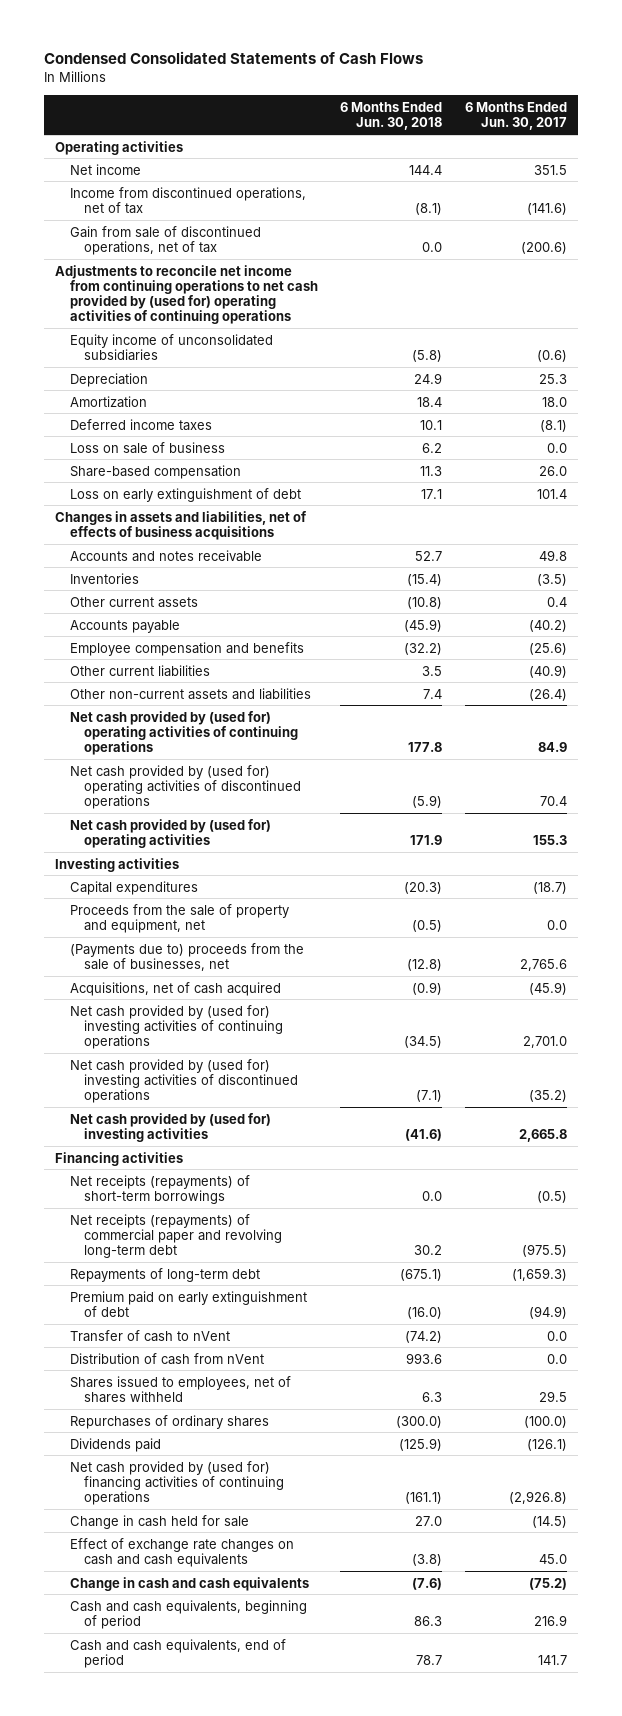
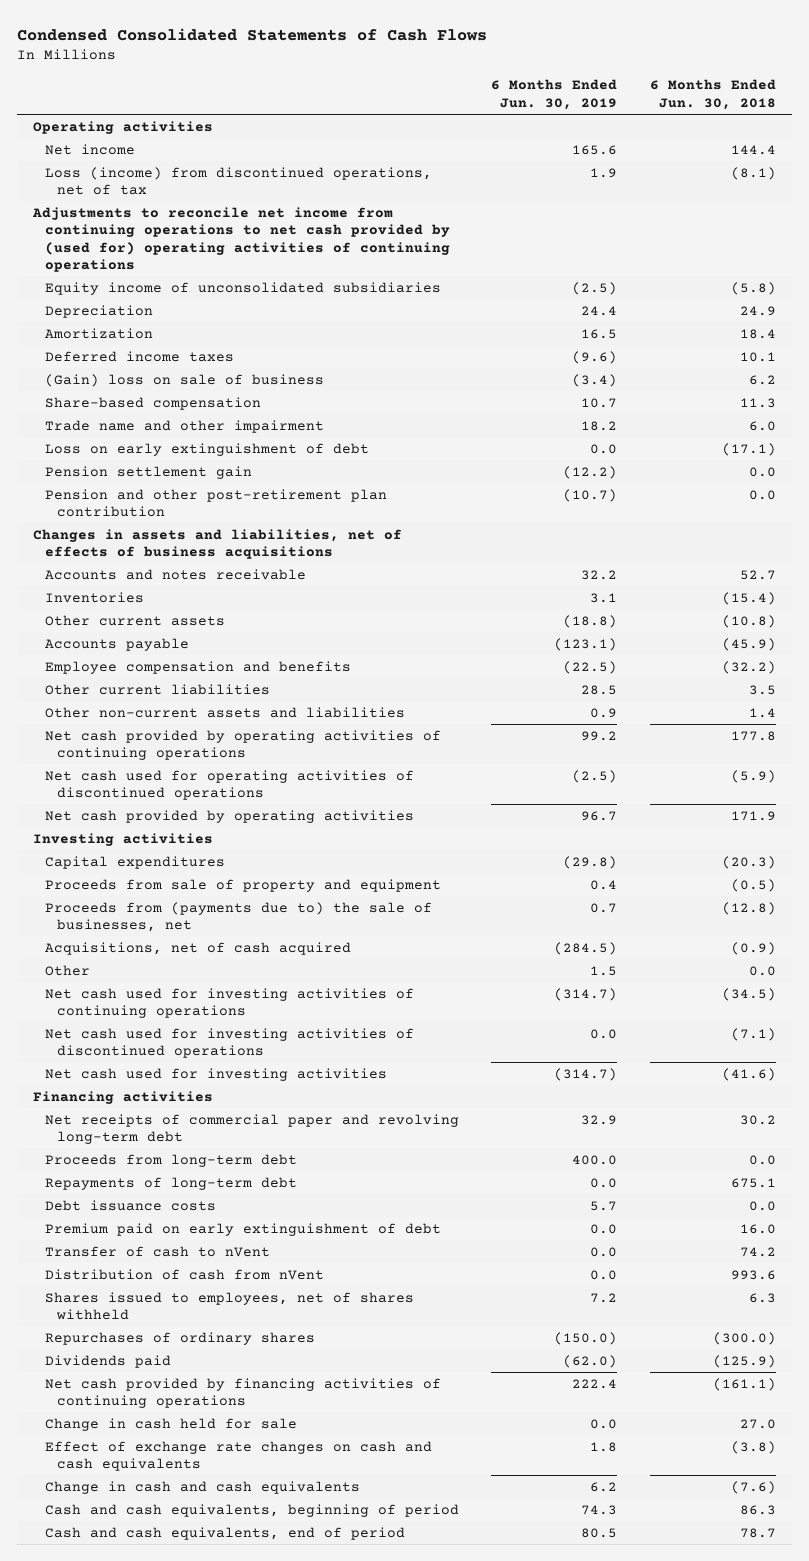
- | 6 Months Ended Jun. 30, 2018 | 6 Months Ended Jun. 30, 2017
+ | 6 Months Ended Jun. 30, 2019 | 6 Months Ended Jun. 30, 2018
- Income from discontinued operations, net of tax | (8.1) | (141.6)
- Gain from sale of discontinued operations, net of tax | 0.0 | (200.6)
+ Loss (income) from discontinued operations, net of tax | 1.9 | (8.1)
- Loss on sale of business | 6.2 | 0.0
+ (Gain) loss on sale of business | (3.4) | 6.2
- Loss on early extinguishment of debt | 17.1 | 101.4
+ Trade name and other impairment | 18.2 | 6.0
+ Loss on early extinguishment of debt | 0.0 | (17.1)
+ Pension settlement gain | (12.2) | 0.0
+ Pension and other post-retirement plan contribution | (10.7) | 0.0
- Other non-current assets and liabilities | 7.4 | (26.4)
- Net cash provided by (used for) operating activities of continuing operations | 177.8 | 84.9
- Net cash provided by (used for) operating activities of discontinued operations | (5.9) | 70.4
- Net cash provided by (used for) operating activities | 171.9 | 155.3
+ Other non-current assets and liabilities | 0.9 | 1.4
+ Net cash provided by operating activities of continuing operations | 99.2 | 177.8
+ Net cash used for operating activities of discontinued operations | (2.5) | (5.9)
+ Net cash provided by operating activities | 96.7 | 171.9
- Proceeds from the sale of property and equipment, net | (0.5) | 0.0
- (Payments due to) proceeds from the sale of businesses, net | (12.8) | 2,765.6
+ Proceeds from sale of property and equipment | 0.4 | (0.5)
+ Proceeds from (payments due to) the sale of businesses, net | 0.7 | (12.8)
- Net cash provided by (used for) investing activities of continuing operations | (34.5) | 2,701.0
- Net cash provided by (used for) investing activities of discontinued operations | (7.1) | (35.2)
- Net cash provided by (used for) investing activities | (41.6) | 2,665.8
+ Other | 1.5 | 0.0
+ Net cash used for investing activities of continuing operations | (314.7) | (34.5)
+ Net cash used for investing activities of discontinued operations | 0.0 | (7.1)
+ Net cash used for investing activities | (314.7) | (41.6)
- Net receipts (repayments) of short-term borrowings | 0.0 | (0.5)
- Net receipts (repayments) of commercial paper and revolving long-term debt | 30.2 | (975.5)
- Repayments of long-term debt | (675.1) | (1,659.3)
- Premium paid on early extinguishment of debt | (16.0) | (94.9)
- Transfer of cash to nVent | (74.2) | 0.0
+ Net receipts of commercial paper and revolving long-term debt | 32.9 | 30.2
+ Proceeds from long-term debt | 400.0 | 0.0
+ Repayments of long-term debt | 0.0 | 675.1
+ Debt issuance costs | 5.7 | 0.0
+ Premium paid on early extinguishment of debt | 0.0 | 16.0
+ Transfer of cash to nVent | 0.0 | 74.2
- Net cash provided by (used for) financing activities of continuing operations | (161.1) | (2,926.8)
+ Net cash provided by financing activities of continuing operations | 222.4 | (161.1)

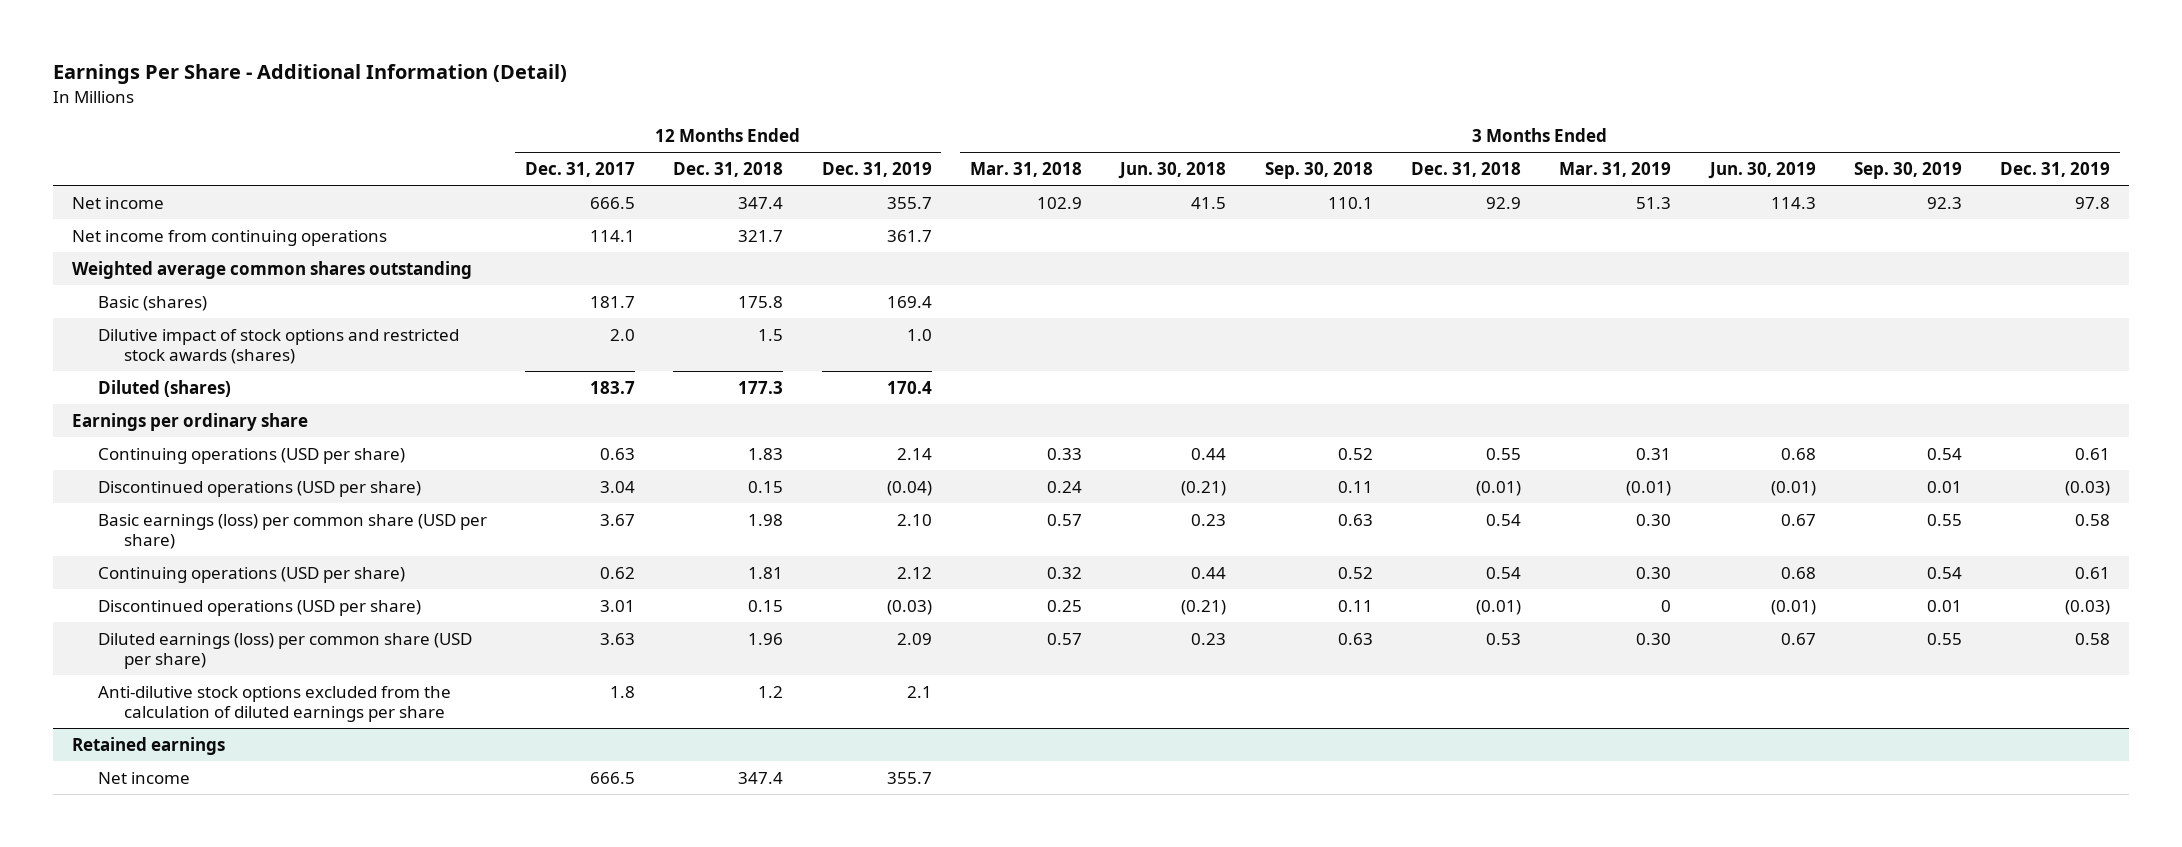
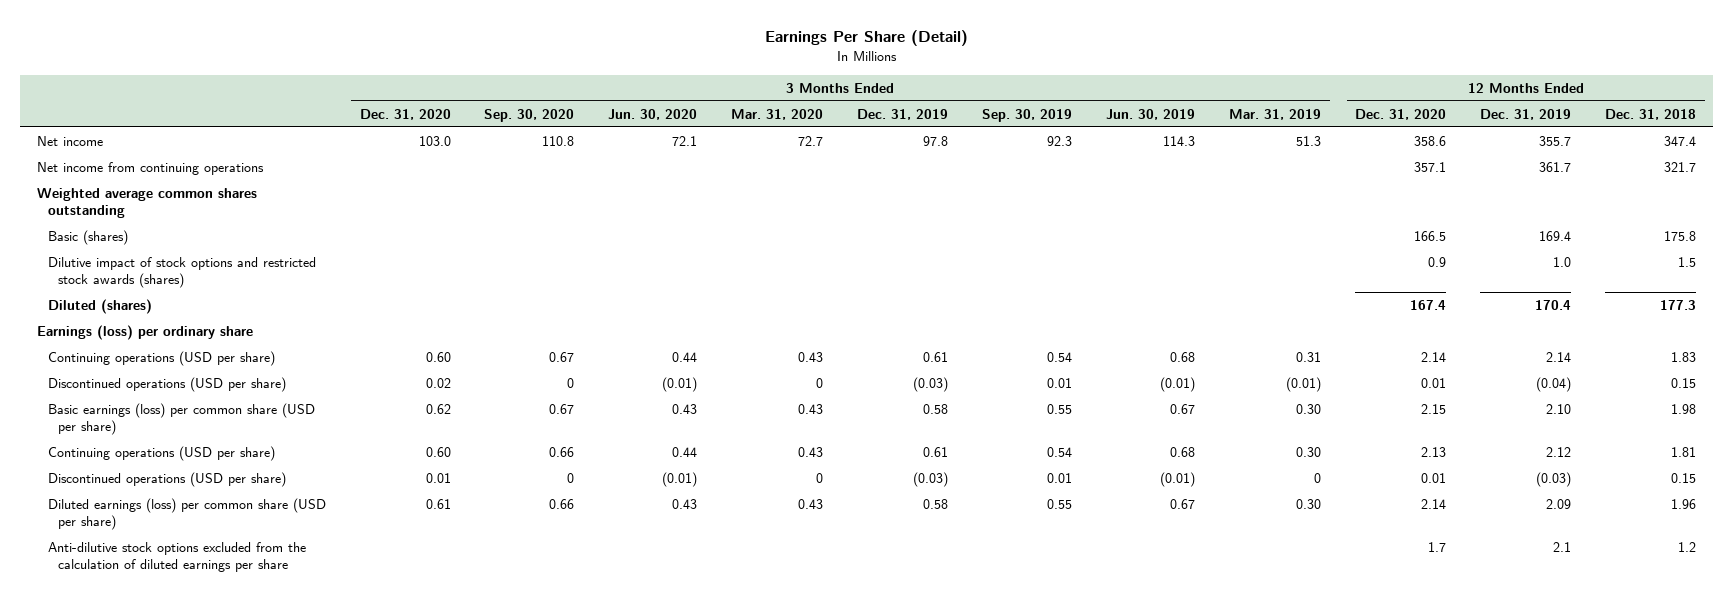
- Earnings Per Share - Additional Information (Detail)
+ Earnings Per Share (Detail)
- | 12 Months Ended Dec. 31, 2017 | 12 Months Ended Dec. 31, 2018 | 12 Months Ended Dec. 31, 2019 | 3 Months Ended Mar. 31, 2018 | 3 Months Ended Jun. 30, 2018 | 3 Months Ended Sep. 30, 2018 | 3 Months Ended Dec. 31, 2018 | 3 Months Ended Mar. 31, 2019 | 3 Months Ended Jun. 30, 2019 | 3 Months Ended Sep. 30, 2019 | 3 Months Ended Dec. 31, 2019
+ | 3 Months Ended Dec. 31, 2020 | 3 Months Ended Sep. 30, 2020 | 3 Months Ended Jun. 30, 2020 | 3 Months Ended Mar. 31, 2020 | 3 Months Ended Dec. 31, 2019 | 3 Months Ended Sep. 30, 2019 | 3 Months Ended Jun. 30, 2019 | 3 Months Ended Mar. 31, 2019 | 12 Months Ended Dec. 31, 2020 | 12 Months Ended Dec. 31, 2019 | 12 Months Ended Dec. 31, 2018
- Earnings per ordinary share
+ Earnings (loss) per ordinary share
- Retained earnings
- Net income | 666.5 | 347.4 | 355.7 | | | | | | | |

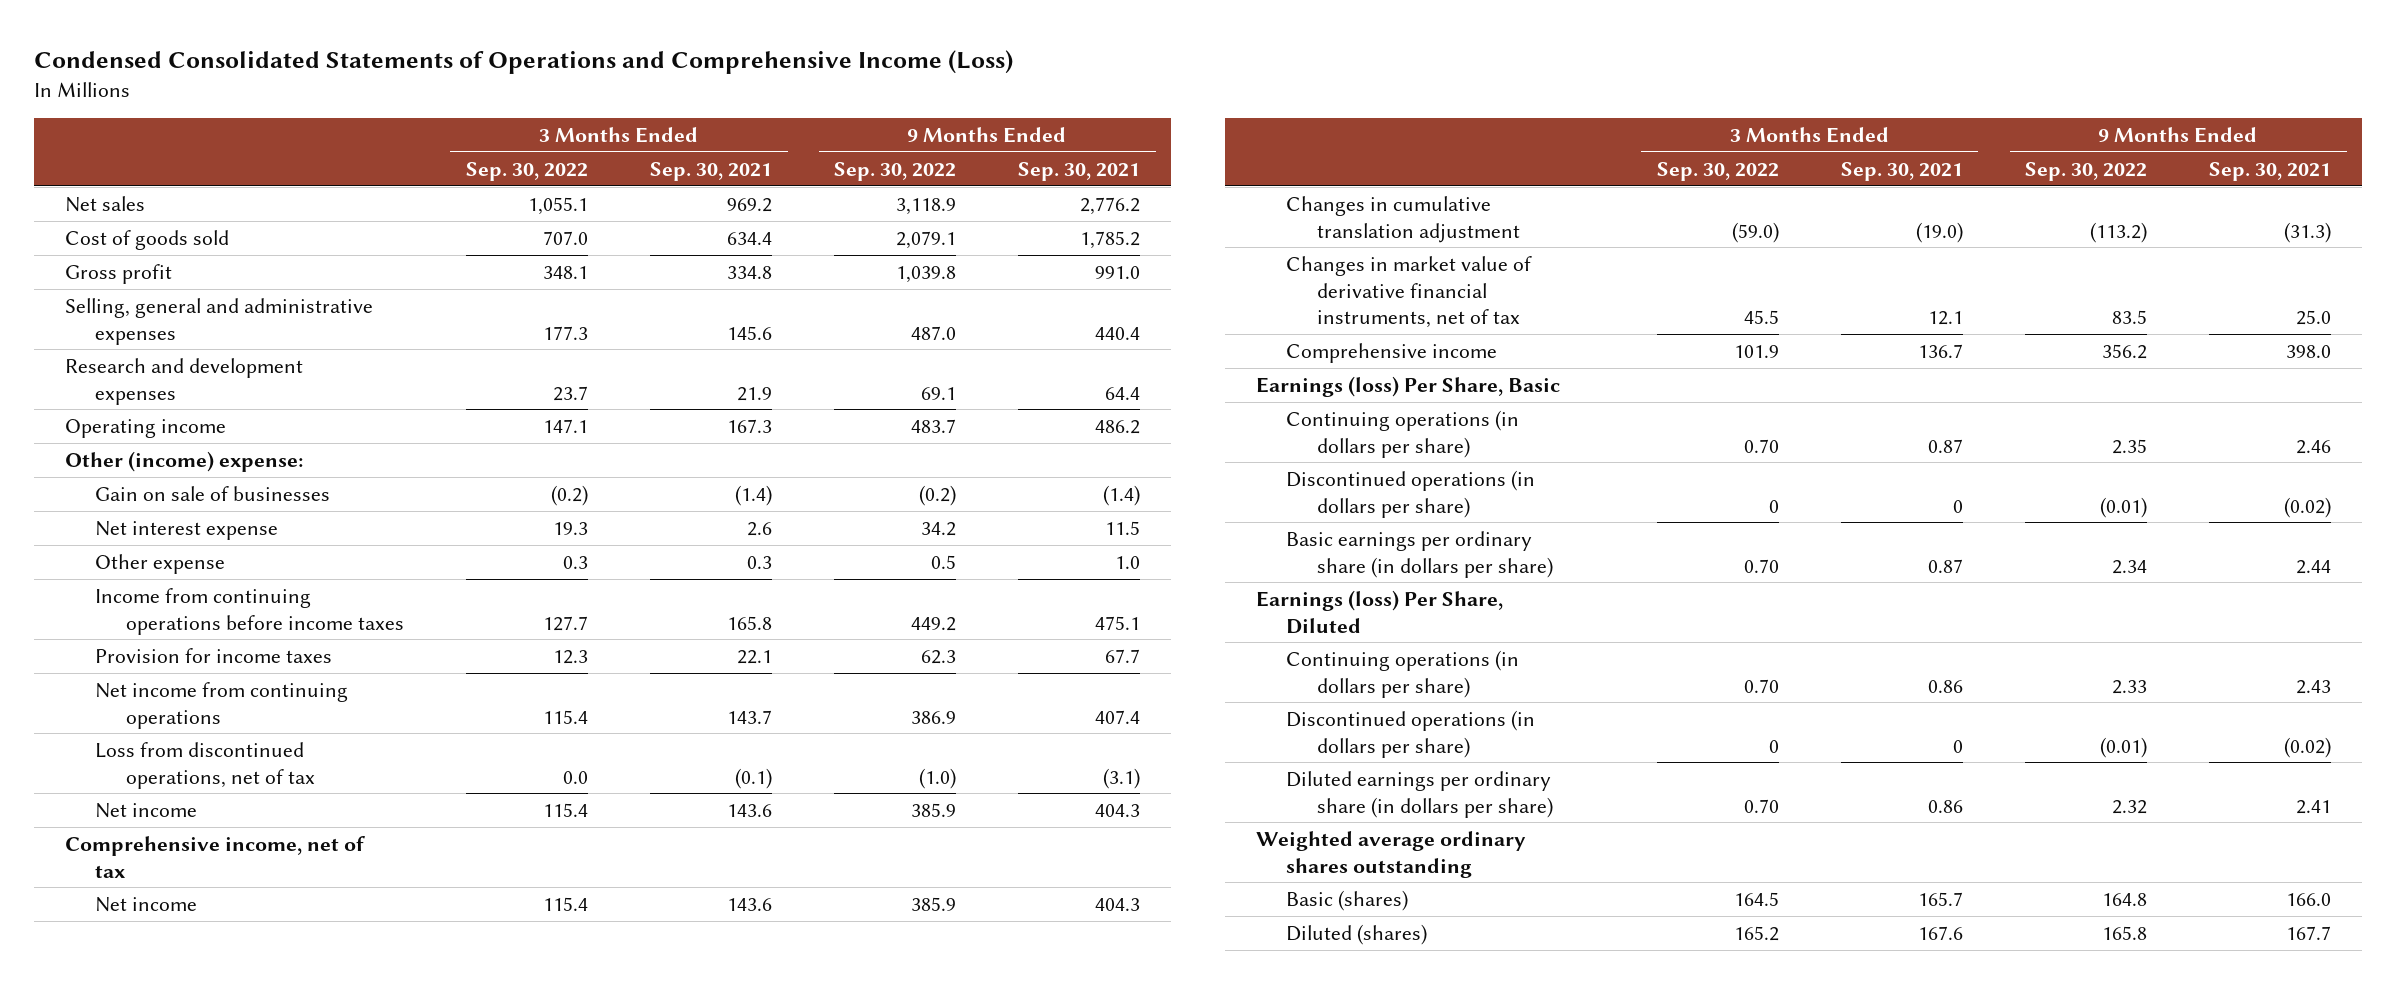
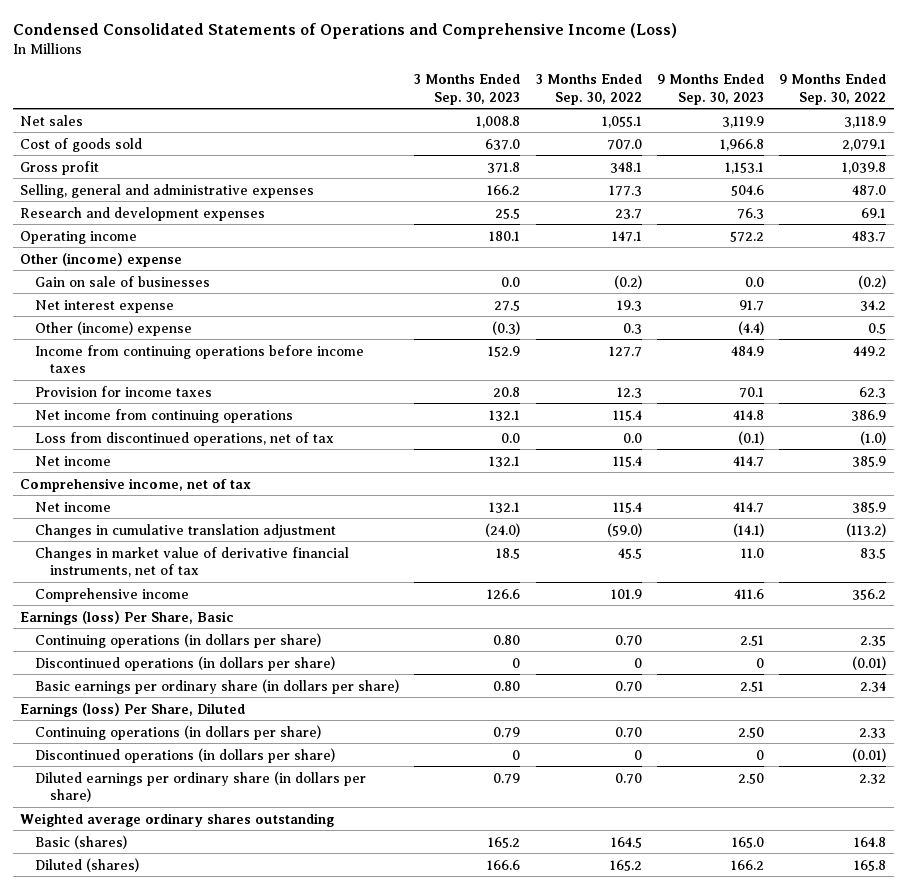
- | 3 Months Ended Sep. 30, 2022 | 3 Months Ended Sep. 30, 2021 | 9 Months Ended Sep. 30, 2022 | 9 Months Ended Sep. 30, 2021
+ | 3 Months Ended Sep. 30, 2023 | 3 Months Ended Sep. 30, 2022 | 9 Months Ended Sep. 30, 2023 | 9 Months Ended Sep. 30, 2022
- Other (income) expense:
+ Other (income) expense
- Other expense | 0.3 | 0.3 | 0.5 | 1.0
+ Other (income) expense | (0.3) | 0.3 | (4.4) | 0.5

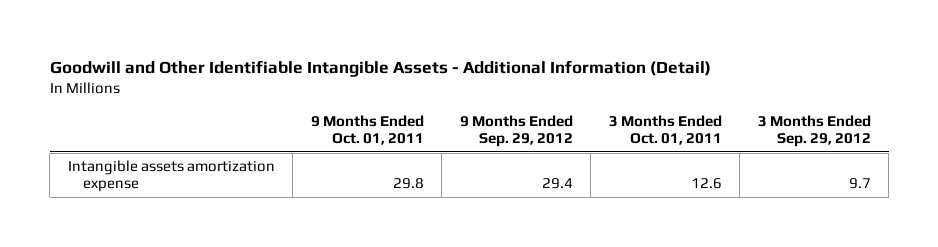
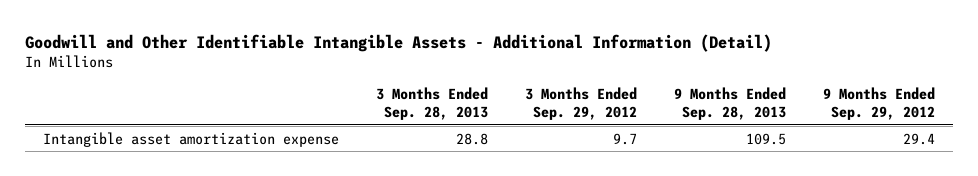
- | 9 Months Ended Oct. 01, 2011 | 9 Months Ended Sep. 29, 2012 | 3 Months Ended Oct. 01, 2011 | 3 Months Ended Sep. 29, 2012
+ | 3 Months Ended Sep. 28, 2013 | 3 Months Ended Sep. 29, 2012 | 9 Months Ended Sep. 28, 2013 | 9 Months Ended Sep. 29, 2012
- Intangible assets amortization expense | 29.8 | 29.4 | 12.6 | 9.7
+ Intangible asset amortization expense | 28.8 | 9.7 | 109.5 | 29.4

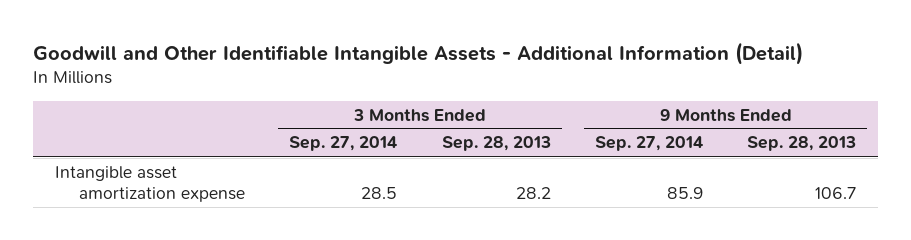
- | 3 Months Ended Sep. 28, 2013 | 3 Months Ended Sep. 29, 2012 | 9 Months Ended Sep. 28, 2013 | 9 Months Ended Sep. 29, 2012
+ | 3 Months Ended Sep. 27, 2014 | 3 Months Ended Sep. 28, 2013 | 9 Months Ended Sep. 27, 2014 | 9 Months Ended Sep. 28, 2013
- Intangible asset amortization expense | 28.8 | 9.7 | 109.5 | 29.4
+ Intangible asset amortization expense | 28.5 | 28.2 | 85.9 | 106.7

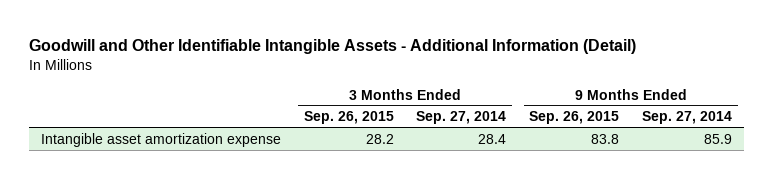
- | 3 Months Ended Sep. 27, 2014 | 3 Months Ended Sep. 28, 2013 | 9 Months Ended Sep. 27, 2014 | 9 Months Ended Sep. 28, 2013
+ | 3 Months Ended Sep. 26, 2015 | 3 Months Ended Sep. 27, 2014 | 9 Months Ended Sep. 26, 2015 | 9 Months Ended Sep. 27, 2014
- Intangible asset amortization expense | 28.5 | 28.2 | 85.9 | 106.7
+ Intangible asset amortization expense | 28.2 | 28.4 | 83.8 | 85.9

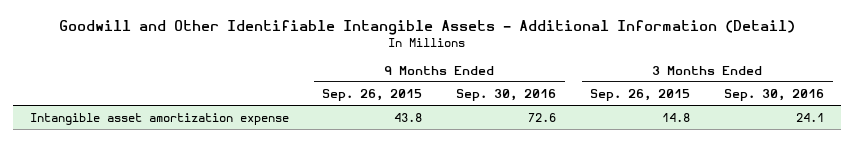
- | 3 Months Ended Sep. 26, 2015 | 3 Months Ended Sep. 27, 2014 | 9 Months Ended Sep. 26, 2015 | 9 Months Ended Sep. 27, 2014
+ | 9 Months Ended Sep. 26, 2015 | 9 Months Ended Sep. 30, 2016 | 3 Months Ended Sep. 26, 2015 | 3 Months Ended Sep. 30, 2016
- Intangible asset amortization expense | 28.2 | 28.4 | 83.8 | 85.9
+ Intangible asset amortization expense | 43.8 | 72.6 | 14.8 | 24.1

